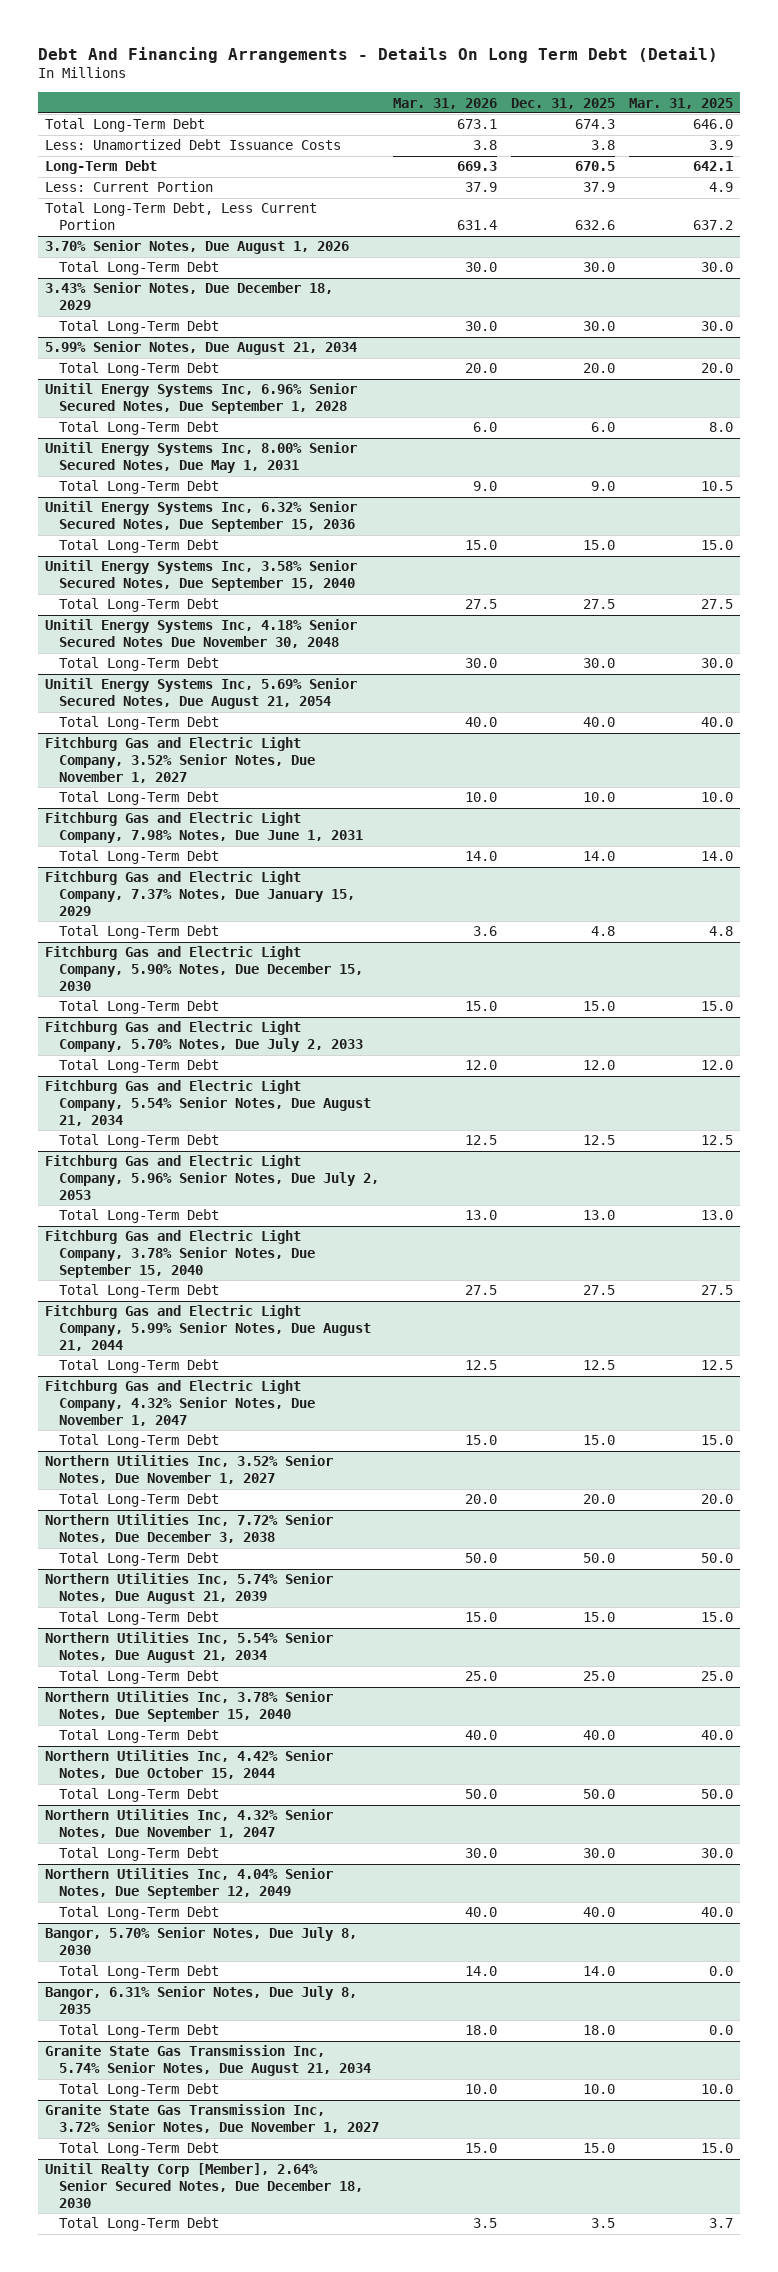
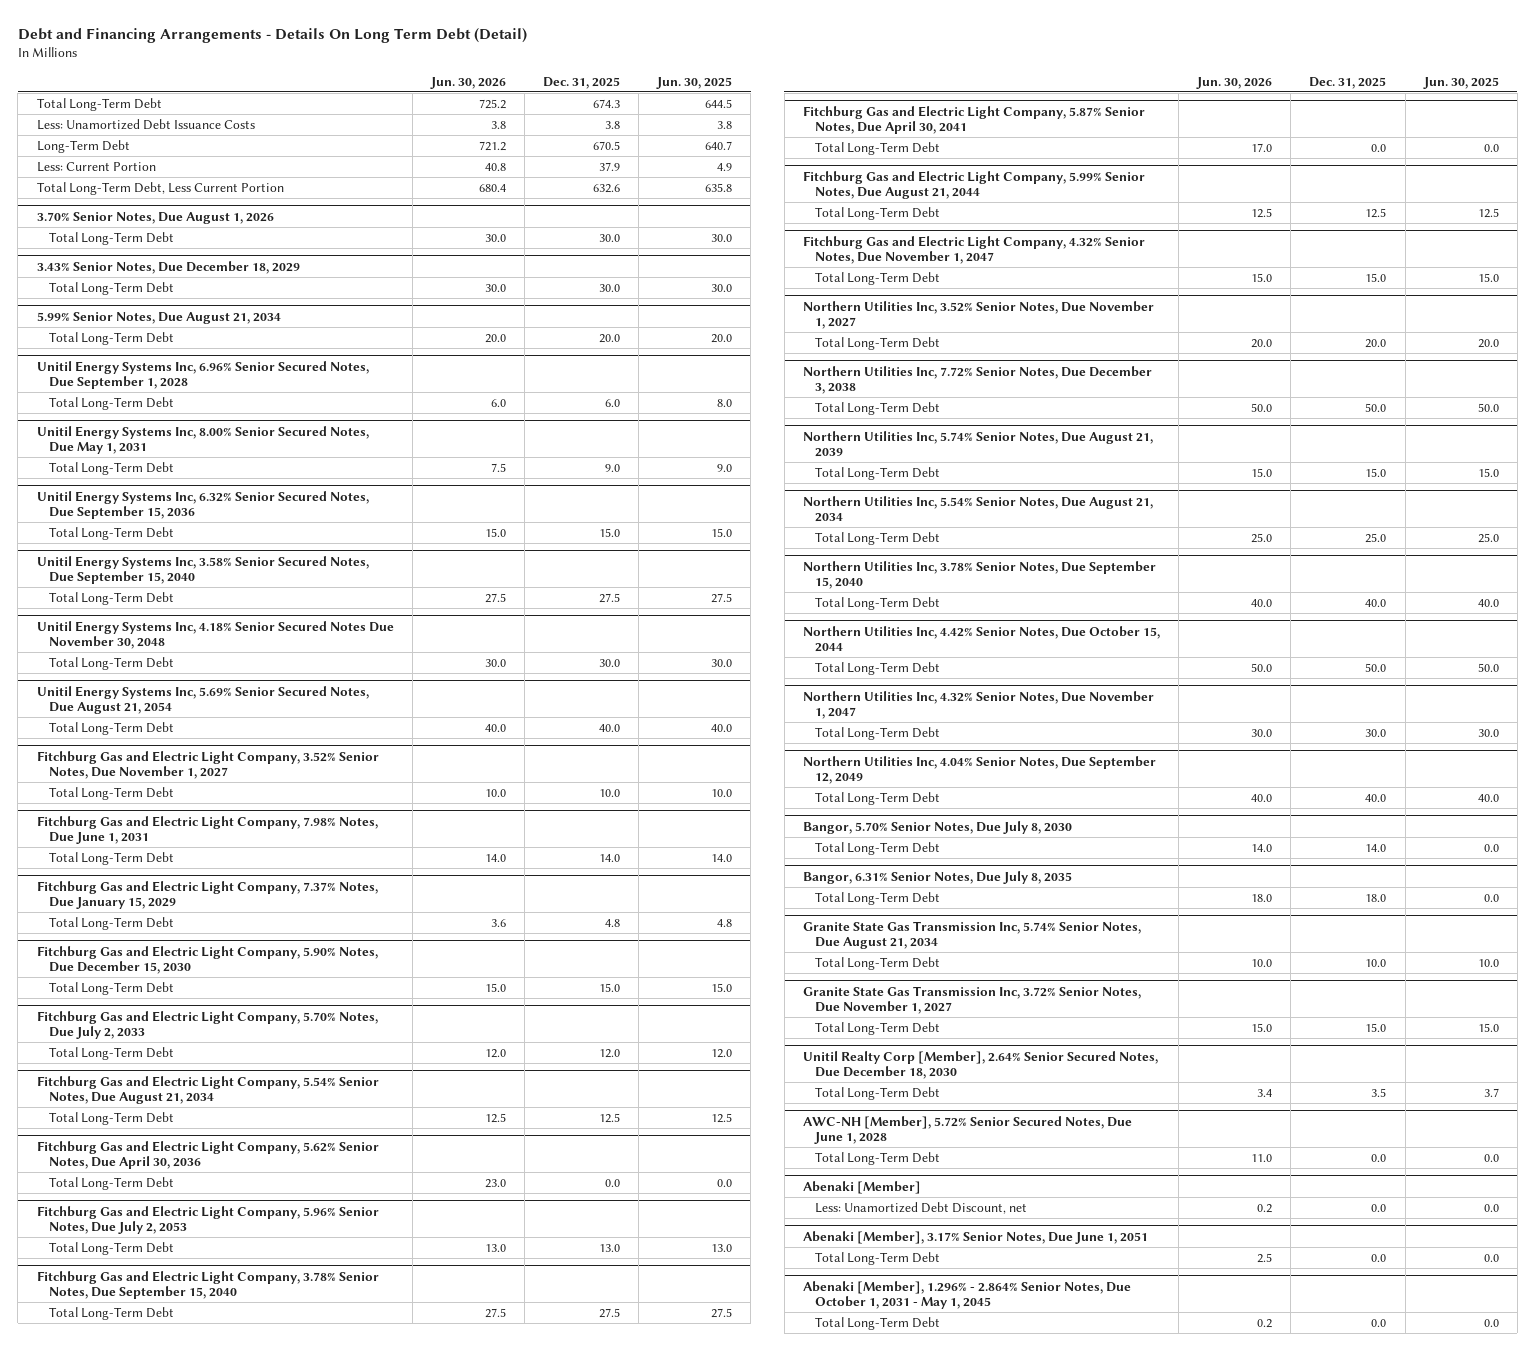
- Debt And Financing Arrangements - Details On Long Term Debt (Detail)
+ Debt and Financing Arrangements - Details On Long Term Debt (Detail)
- | Mar. 31, 2026 | Dec. 31, 2025 | Mar. 31, 2025
+ | Jun. 30, 2026 | Dec. 31, 2025 | Jun. 30, 2025
+ Fitchburg Gas and Electric Light Company, 5.62% Senior Notes, Due April 30, 2036
+ Total Long-Term Debt | 23.0 | 0.0 | 0.0
+ Fitchburg Gas and Electric Light Company, 5.87% Senior Notes, Due April 30, 2041
+ Total Long-Term Debt | 17.0 | 0.0 | 0.0
+ AWC-NH [Member], 5.72% Senior Secured Notes, Due June 1, 2028
+ Total Long-Term Debt | 11.0 | 0.0 | 0.0
+ Abenaki [Member]
+ Less: Unamortized Debt Discount, net | 0.2 | 0.0 | 0.0
+ Abenaki [Member], 3.17% Senior Notes, Due June 1, 2051
+ Total Long-Term Debt | 2.5 | 0.0 | 0.0
+ Abenaki [Member], 1.296% - 2.864% Senior Notes, Due October 1, 2031 - May 1, 2045
+ Total Long-Term Debt | 0.2 | 0.0 | 0.0

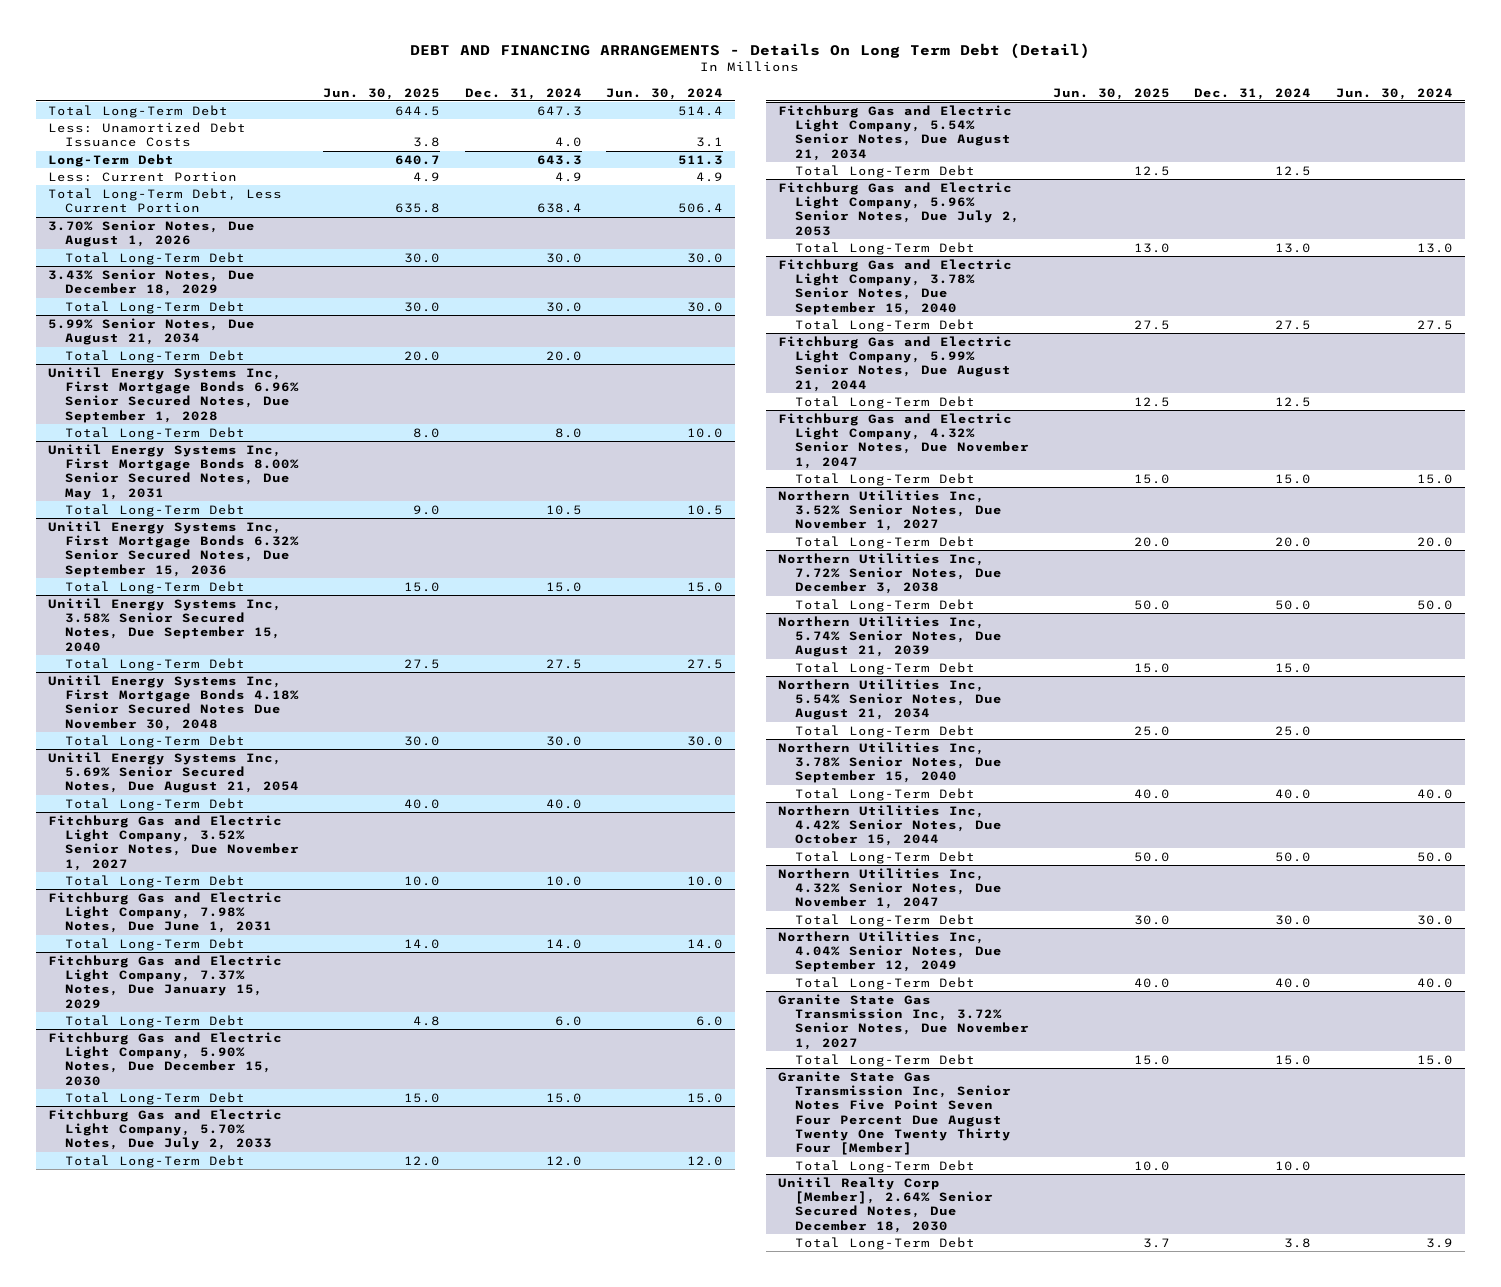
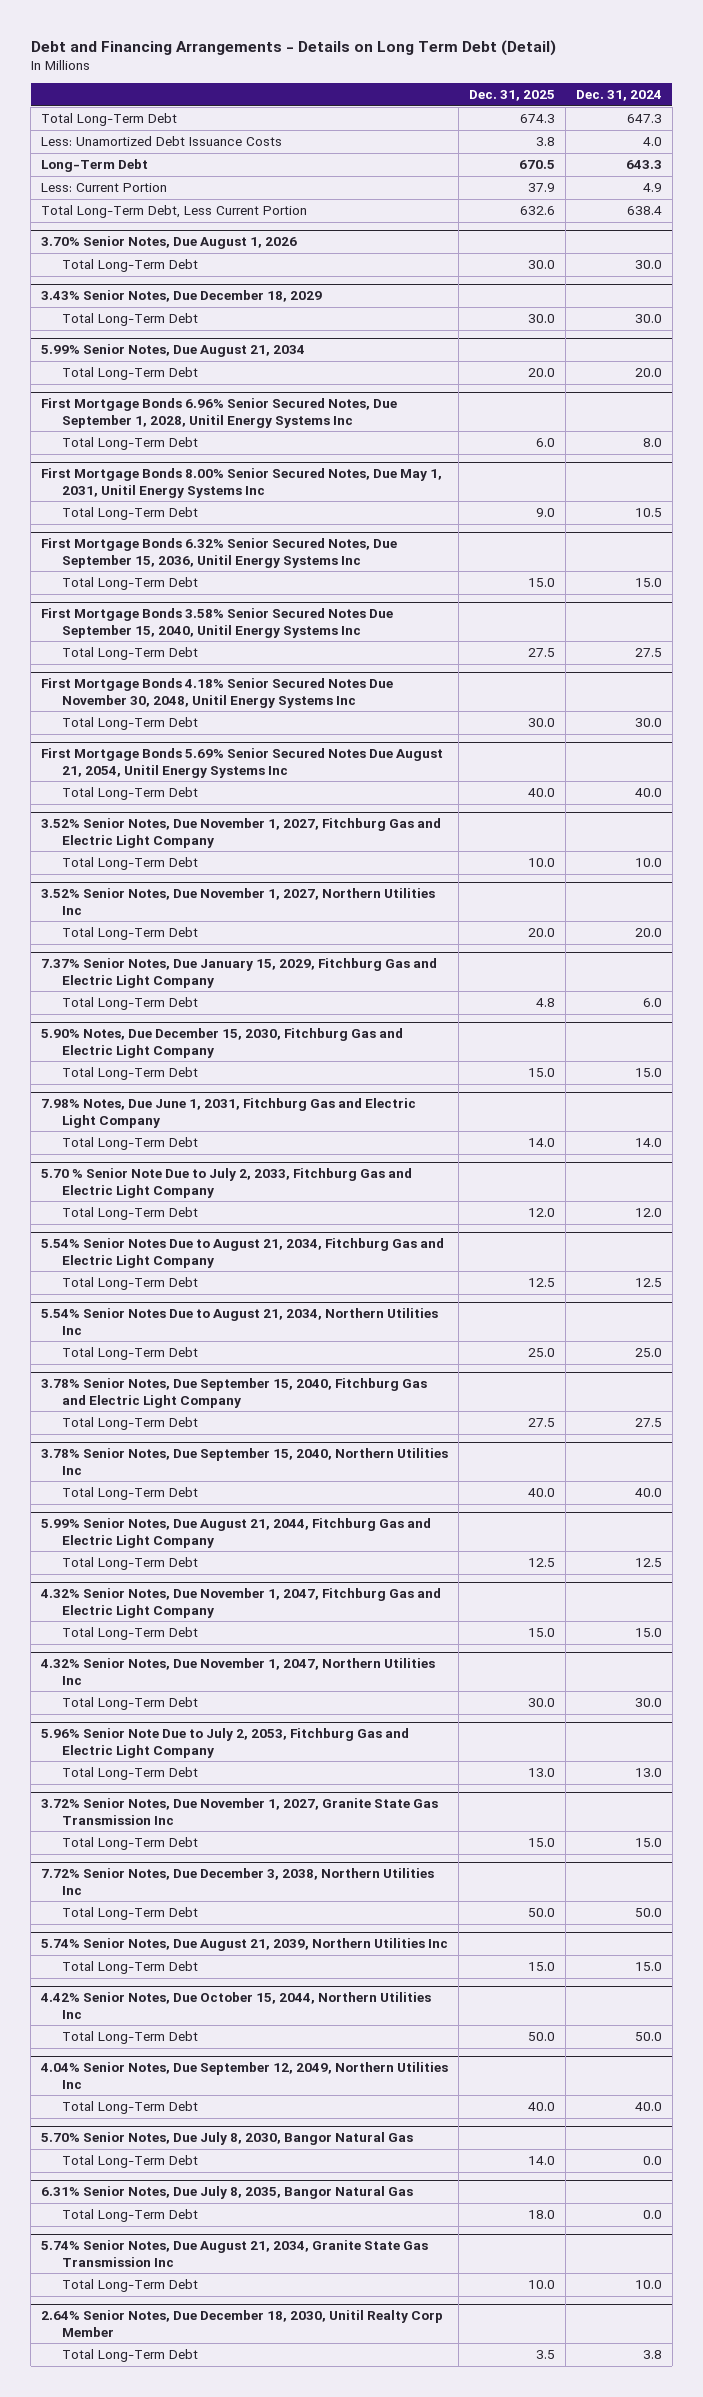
- DEBT AND FINANCING ARRANGEMENTS - Details On Long Term Debt (Detail)
+ Debt and Financing Arrangements - Details on Long Term Debt (Detail)
- | Jun. 30, 2025 | Dec. 31, 2024 | Jun. 30, 2024
+ | Dec. 31, 2025 | Dec. 31, 2024
- Unitil Energy Systems Inc, First Mortgage Bonds 6.96% Senior Secured Notes, Due September 1, 2028
+ First Mortgage Bonds 6.96% Senior Secured Notes, Due September 1, 2028, Unitil Energy Systems Inc
- Unitil Energy Systems Inc, First Mortgage Bonds 8.00% Senior Secured Notes, Due May 1, 2031
+ First Mortgage Bonds 8.00% Senior Secured Notes, Due May 1, 2031, Unitil Energy Systems Inc
- Unitil Energy Systems Inc, First Mortgage Bonds 6.32% Senior Secured Notes, Due September 15, 2036
+ First Mortgage Bonds 6.32% Senior Secured Notes, Due September 15, 2036, Unitil Energy Systems Inc
- Unitil Energy Systems Inc, 3.58% Senior Secured Notes, Due September 15, 2040
+ First Mortgage Bonds 3.58% Senior Secured Notes Due September 15, 2040, Unitil Energy Systems Inc
- Unitil Energy Systems Inc, First Mortgage Bonds 4.18% Senior Secured Notes Due November 30, 2048
+ First Mortgage Bonds 4.18% Senior Secured Notes Due November 30, 2048, Unitil Energy Systems Inc
- Unitil Energy Systems Inc, 5.69% Senior Secured Notes, Due August 21, 2054
+ First Mortgage Bonds 5.69% Senior Secured Notes Due August 21, 2054, Unitil Energy Systems Inc
- Fitchburg Gas and Electric Light Company, 3.52% Senior Notes, Due November 1, 2027
+ 3.52% Senior Notes, Due November 1, 2027, Fitchburg Gas and Electric Light Company
- Fitchburg Gas and Electric Light Company, 7.98% Notes, Due June 1, 2031
- Total Long-Term Debt | 14.0 | 14.0 | 14.0
- Fitchburg Gas and Electric Light Company, 7.37% Notes, Due January 15, 2029
+ 3.52% Senior Notes, Due November 1, 2027, Northern Utilities Inc
+ Total Long-Term Debt | 20.0 | 20.0
+ 7.37% Senior Notes, Due January 15, 2029, Fitchburg Gas and Electric Light Company
- Fitchburg Gas and Electric Light Company, 5.90% Notes, Due December 15, 2030
+ 5.90% Notes, Due December 15, 2030, Fitchburg Gas and Electric Light Company
- Fitchburg Gas and Electric Light Company, 5.70% Notes, Due July 2, 2033
+ 7.98% Notes, Due June 1, 2031, Fitchburg Gas and Electric Light Company
+ Total Long-Term Debt | 14.0 | 14.0
+ 5.70 % Senior Note Due to July 2, 2033, Fitchburg Gas and Electric Light Company
- Fitchburg Gas and Electric Light Company, 5.54% Senior Notes, Due August 21, 2034
+ 5.54% Senior Notes Due to August 21, 2034, Fitchburg Gas and Electric Light Company
- Fitchburg Gas and Electric Light Company, 5.96% Senior Notes, Due July 2, 2053
- Total Long-Term Debt | 13.0 | 13.0 | 13.0
- Fitchburg Gas and Electric Light Company, 3.78% Senior Notes, Due September 15, 2040
+ 5.54% Senior Notes Due to August 21, 2034, Northern Utilities Inc
+ Total Long-Term Debt | 25.0 | 25.0
+ 3.78% Senior Notes, Due September 15, 2040, Fitchburg Gas and Electric Light Company
- Fitchburg Gas and Electric Light Company, 5.99% Senior Notes, Due August 21, 2044
+ 3.78% Senior Notes, Due September 15, 2040, Northern Utilities Inc
+ Total Long-Term Debt | 40.0 | 40.0
+ 5.99% Senior Notes, Due August 21, 2044, Fitchburg Gas and Electric Light Company
- Fitchburg Gas and Electric Light Company, 4.32% Senior Notes, Due November 1, 2047
+ 4.32% Senior Notes, Due November 1, 2047, Fitchburg Gas and Electric Light Company
- Northern Utilities Inc, 3.52% Senior Notes, Due November 1, 2027
- Total Long-Term Debt | 20.0 | 20.0 | 20.0
- Northern Utilities Inc, 7.72% Senior Notes, Due December 3, 2038
+ 4.32% Senior Notes, Due November 1, 2047, Northern Utilities Inc
+ Total Long-Term Debt | 30.0 | 30.0
+ 5.96% Senior Note Due to July 2, 2053, Fitchburg Gas and Electric Light Company
+ Total Long-Term Debt | 13.0 | 13.0
+ 3.72% Senior Notes, Due November 1, 2027, Granite State Gas Transmission Inc
+ Total Long-Term Debt | 15.0 | 15.0
+ 7.72% Senior Notes, Due December 3, 2038, Northern Utilities Inc
- Northern Utilities Inc, 5.74% Senior Notes, Due August 21, 2039
+ 5.74% Senior Notes, Due August 21, 2039, Northern Utilities Inc
- Northern Utilities Inc, 5.54% Senior Notes, Due August 21, 2034
- Total Long-Term Debt | 25.0 | 25.0 |
- Northern Utilities Inc, 3.78% Senior Notes, Due September 15, 2040
- Total Long-Term Debt | 40.0 | 40.0 | 40.0
- Northern Utilities Inc, 4.42% Senior Notes, Due October 15, 2044
+ 4.42% Senior Notes, Due October 15, 2044, Northern Utilities Inc
- Northern Utilities Inc, 4.32% Senior Notes, Due November 1, 2047
- Total Long-Term Debt | 30.0 | 30.0 | 30.0
- Northern Utilities Inc, 4.04% Senior Notes, Due September 12, 2049
+ 4.04% Senior Notes, Due September 12, 2049, Northern Utilities Inc
- Granite State Gas Transmission Inc, 3.72% Senior Notes, Due November 1, 2027
- Total Long-Term Debt | 15.0 | 15.0 | 15.0
- Granite State Gas Transmission Inc, Senior Notes Five Point Seven Four Percent Due August Twenty One Twenty Thirty Four [Member]
+ 5.70% Senior Notes, Due July 8, 2030, Bangor Natural Gas
+ Total Long-Term Debt | 14.0 | 0.0
+ 6.31% Senior Notes, Due July 8, 2035, Bangor Natural Gas
+ Total Long-Term Debt | 18.0 | 0.0
+ 5.74% Senior Notes, Due August 21, 2034, Granite State Gas Transmission Inc
- Unitil Realty Corp [Member], 2.64% Senior Secured Notes, Due December 18, 2030
+ 2.64% Senior Notes, Due December 18, 2030, Unitil Realty Corp Member

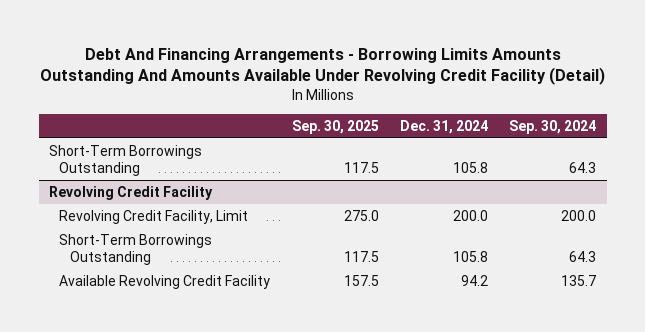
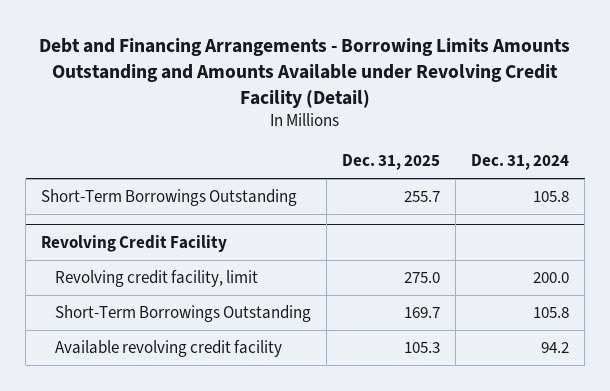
- Debt And Financing Arrangements - Borrowing Limits Amounts Outstanding And Amounts Available Under Revolving Credit Facility (Detail)
+ Debt and Financing Arrangements - Borrowing Limits Amounts Outstanding and Amounts Available under Revolving Credit Facility (Detail)
- | Sep. 30, 2025 | Dec. 31, 2024 | Sep. 30, 2024
+ | Dec. 31, 2025 | Dec. 31, 2024
@ Revolving Credit Facility
- Revolving Credit Facility, Limit | 275.0 | 200.0 | 200.0
+ Revolving credit facility, limit | 275.0 | 200.0
- Available Revolving Credit Facility | 157.5 | 94.2 | 135.7
+ Available revolving credit facility | 105.3 | 94.2

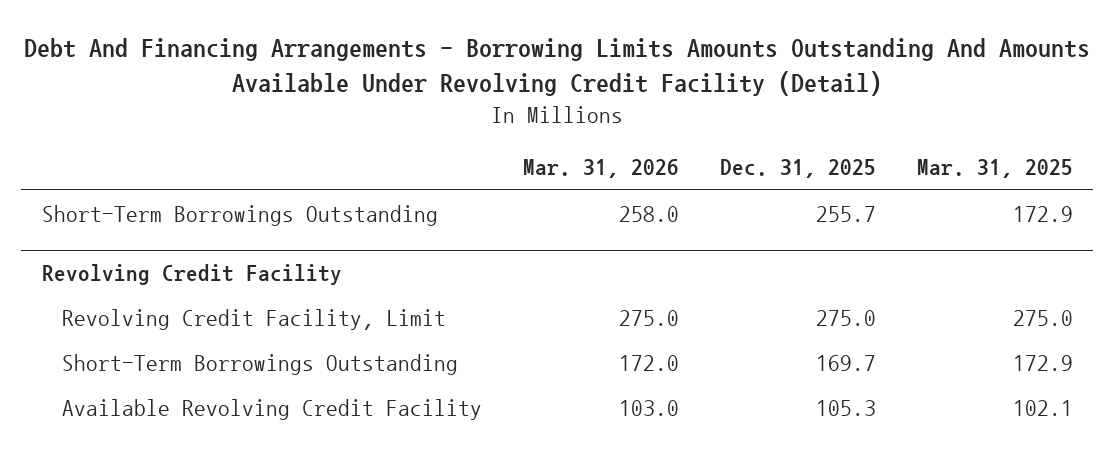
- Debt and Financing Arrangements - Borrowing Limits Amounts Outstanding and Amounts Available under Revolving Credit Facility (Detail)
+ Debt And Financing Arrangements - Borrowing Limits Amounts Outstanding And Amounts Available Under Revolving Credit Facility (Detail)
- | Dec. 31, 2025 | Dec. 31, 2024
+ | Mar. 31, 2026 | Dec. 31, 2025 | Mar. 31, 2025
@ Revolving Credit Facility
- Revolving credit facility, limit | 275.0 | 200.0
+ Revolving Credit Facility, Limit | 275.0 | 275.0 | 275.0
- Available revolving credit facility | 105.3 | 94.2
+ Available Revolving Credit Facility | 103.0 | 105.3 | 102.1

